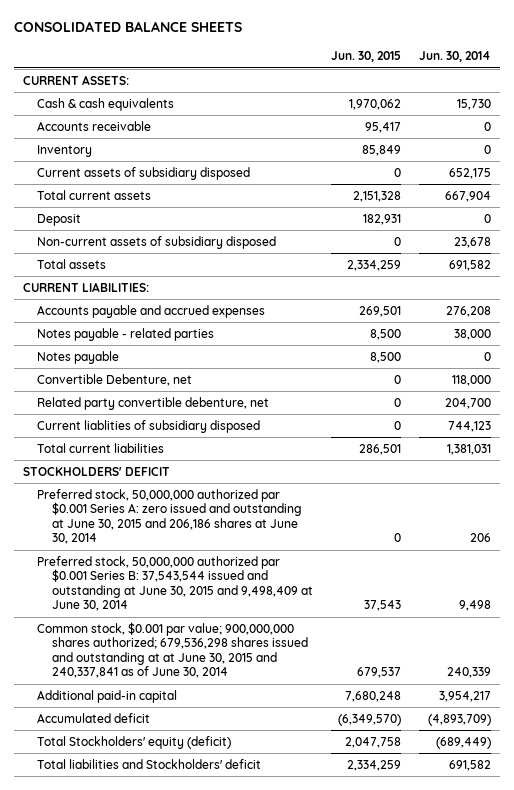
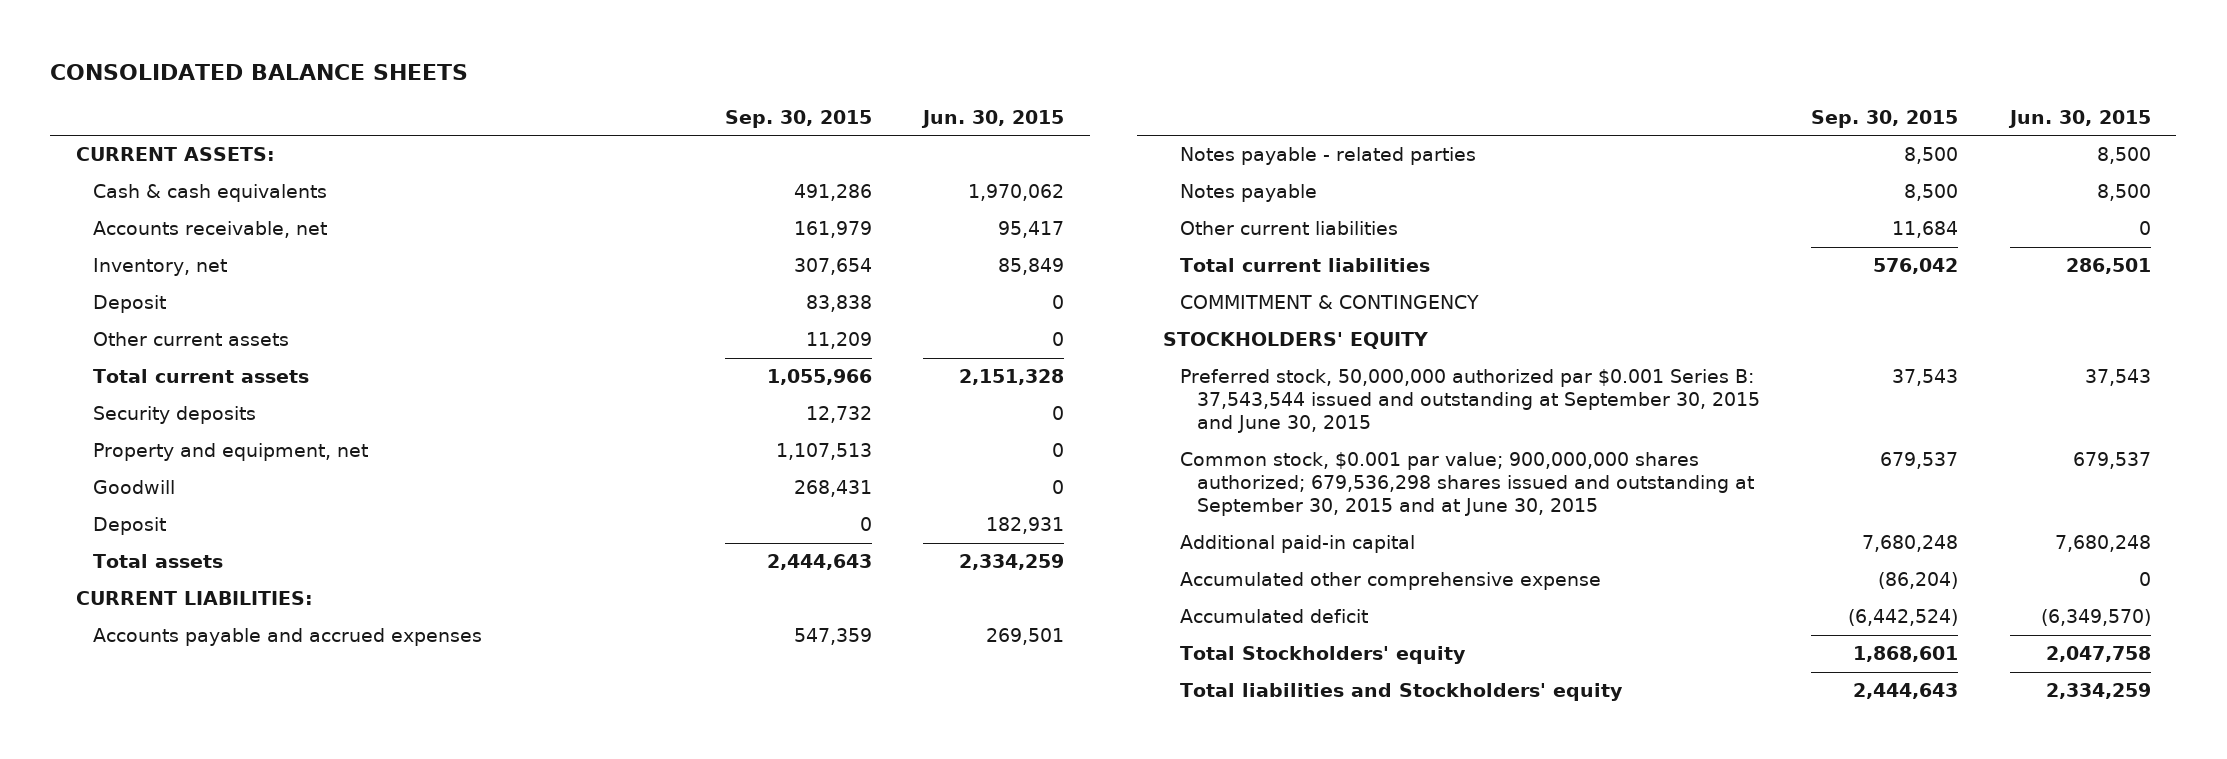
- | Jun. 30, 2015 | Jun. 30, 2014
+ | Sep. 30, 2015 | Jun. 30, 2015
- Accounts receivable | 95,417 | 0
- Inventory | 85,849 | 0
- Current assets of subsidiary disposed | 0 | 652,175
+ Accounts receivable, net | 161,979 | 95,417
+ Inventory, net | 307,654 | 85,849
+ Deposit | 83,838 | 0
+ Other current assets | 11,209 | 0
+ Security deposits | 12,732 | 0
+ Property and equipment, net | 1,107,513 | 0
+ Goodwill | 268,431 | 0
- Non-current assets of subsidiary disposed | 0 | 23,678
- Convertible Debenture, net | 0 | 118,000
- Related party convertible debenture, net | 0 | 204,700
- Current liablities of subsidiary disposed | 0 | 744,123
+ Other current liabilities | 11,684 | 0
- STOCKHOLDERS' DEFICIT
- Preferred stock, 50,000,000 authorized par $0.001 Series A: zero issued and outstanding at June 30, 2015 and 206,186 shares at June 30, 2014 | 0 | 206
- Preferred stock, 50,000,000 authorized par $0.001 Series B: 37,543,544 issued and outstanding at June 30, 2015 and 9,498,409 at June 30, 2014 | 37,543 | 9,498
- Common stock, $0.001 par value; 900,000,000 shares authorized; 679,536,298 shares issued and outstanding at at June 30, 2015 and 240,337,841 as of June 30, 2014 | 679,537 | 240,339
+ COMMITMENT & CONTINGENCY
+ STOCKHOLDERS' EQUITY
+ Preferred stock, 50,000,000 authorized par $0.001 Series B: 37,543,544 issued and outstanding at September 30, 2015 and June 30, 2015 | 37,543 | 37,543
+ Common stock, $0.001 par value; 900,000,000 shares authorized; 679,536,298 shares issued and outstanding at September 30, 2015 and at June 30, 2015 | 679,537 | 679,537
+ Accumulated other comprehensive expense | (86,204) | 0
- Total Stockholders' equity (deficit) | 2,047,758 | (689,449)
- Total liabilities and Stockholders' deficit | 2,334,259 | 691,582
+ Total Stockholders' equity | 1,868,601 | 2,047,758
+ Total liabilities and Stockholders' equity | 2,444,643 | 2,334,259

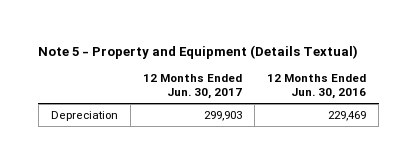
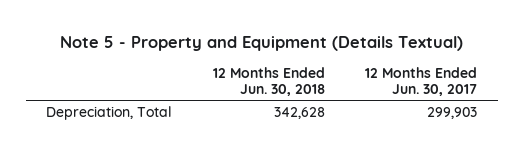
- | 12 Months Ended Jun. 30, 2017 | 12 Months Ended Jun. 30, 2016
+ | 12 Months Ended Jun. 30, 2018 | 12 Months Ended Jun. 30, 2017
- Depreciation | 299,903 | 229,469
+ Depreciation, Total | 342,628 | 299,903

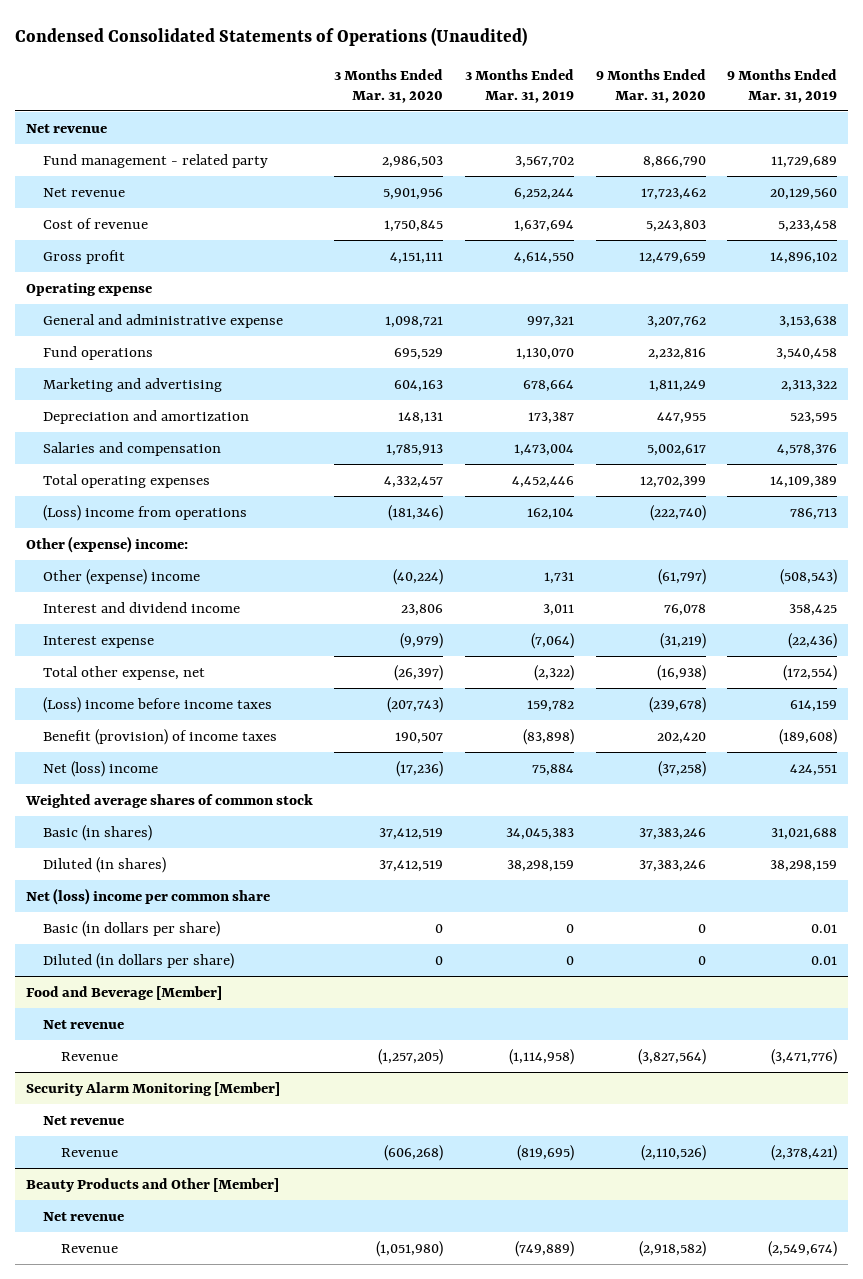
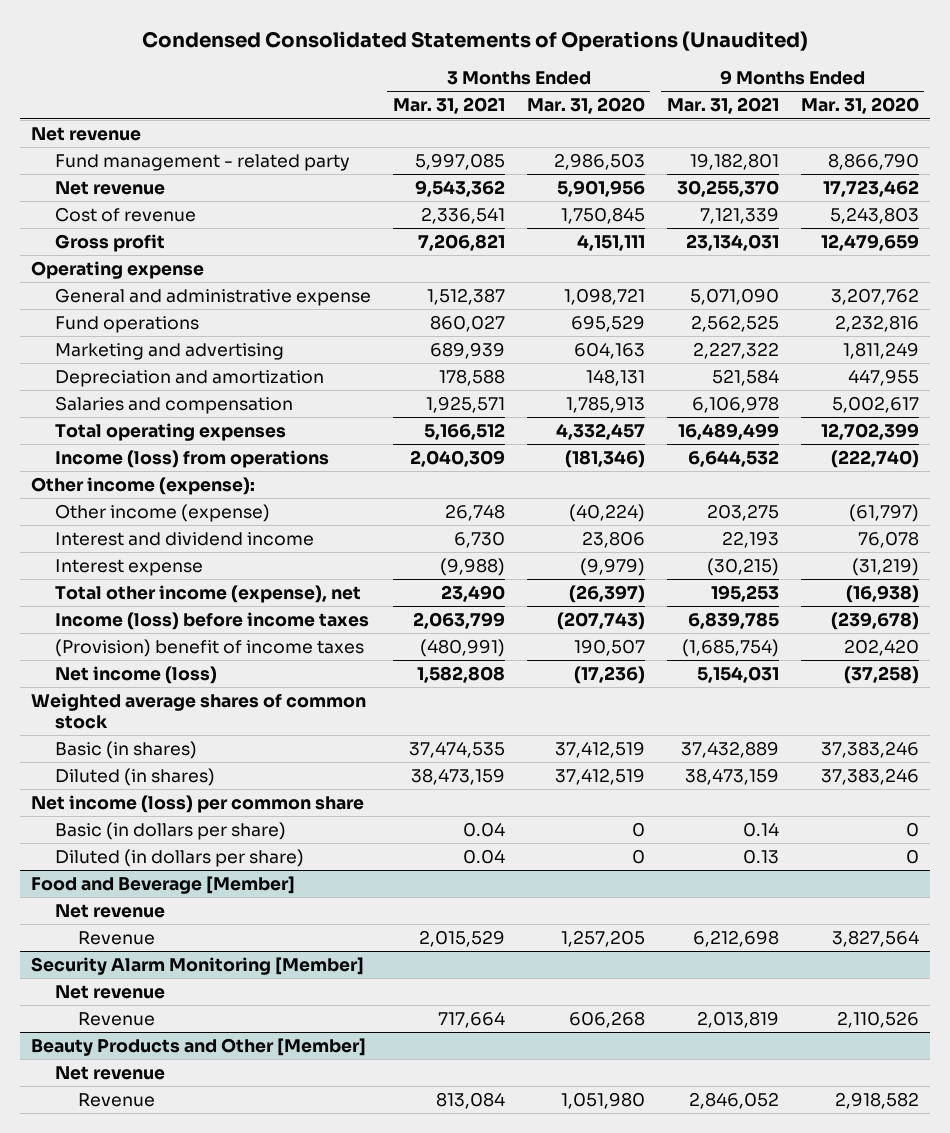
- | 3 Months Ended Mar. 31, 2020 | 3 Months Ended Mar. 31, 2019 | 9 Months Ended Mar. 31, 2020 | 9 Months Ended Mar. 31, 2019
+ | 3 Months Ended Mar. 31, 2021 | 3 Months Ended Mar. 31, 2020 | 9 Months Ended Mar. 31, 2021 | 9 Months Ended Mar. 31, 2020
- (Loss) income from operations | (181,346) | 162,104 | (222,740) | 786,713
- Other (expense) income:
- Other (expense) income | (40,224) | 1,731 | (61,797) | (508,543)
+ Income (loss) from operations | 2,040,309 | (181,346) | 6,644,532 | (222,740)
+ Other income (expense):
+ Other income (expense) | 26,748 | (40,224) | 203,275 | (61,797)
- Total other expense, net | (26,397) | (2,322) | (16,938) | (172,554)
- (Loss) income before income taxes | (207,743) | 159,782 | (239,678) | 614,159
- Benefit (provision) of income taxes | 190,507 | (83,898) | 202,420 | (189,608)
- Net (loss) income | (17,236) | 75,884 | (37,258) | 424,551
+ Total other income (expense), net | 23,490 | (26,397) | 195,253 | (16,938)
+ Income (loss) before income taxes | 2,063,799 | (207,743) | 6,839,785 | (239,678)
+ (Provision) benefit of income taxes | (480,991) | 190,507 | (1,685,754) | 202,420
+ Net income (loss) | 1,582,808 | (17,236) | 5,154,031 | (37,258)
- Net (loss) income per common share
+ Net income (loss) per common share
@ Food and Beverage [Member]
- Revenue | (1,257,205) | (1,114,958) | (3,827,564) | (3,471,776)
+ Revenue | 2,015,529 | 1,257,205 | 6,212,698 | 3,827,564
@ Security Alarm Monitoring [Member]
- Revenue | (606,268) | (819,695) | (2,110,526) | (2,378,421)
+ Revenue | 717,664 | 606,268 | 2,013,819 | 2,110,526
@ Beauty Products and Other [Member]
- Revenue | (1,051,980) | (749,889) | (2,918,582) | (2,549,674)
+ Revenue | 813,084 | 1,051,980 | 2,846,052 | 2,918,582

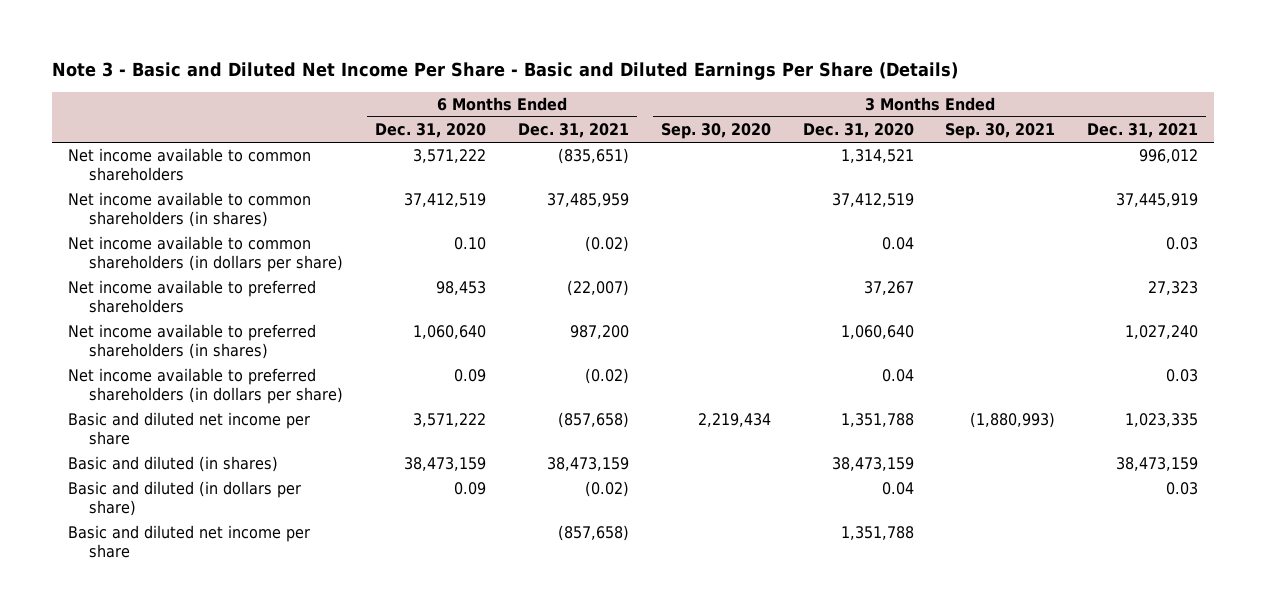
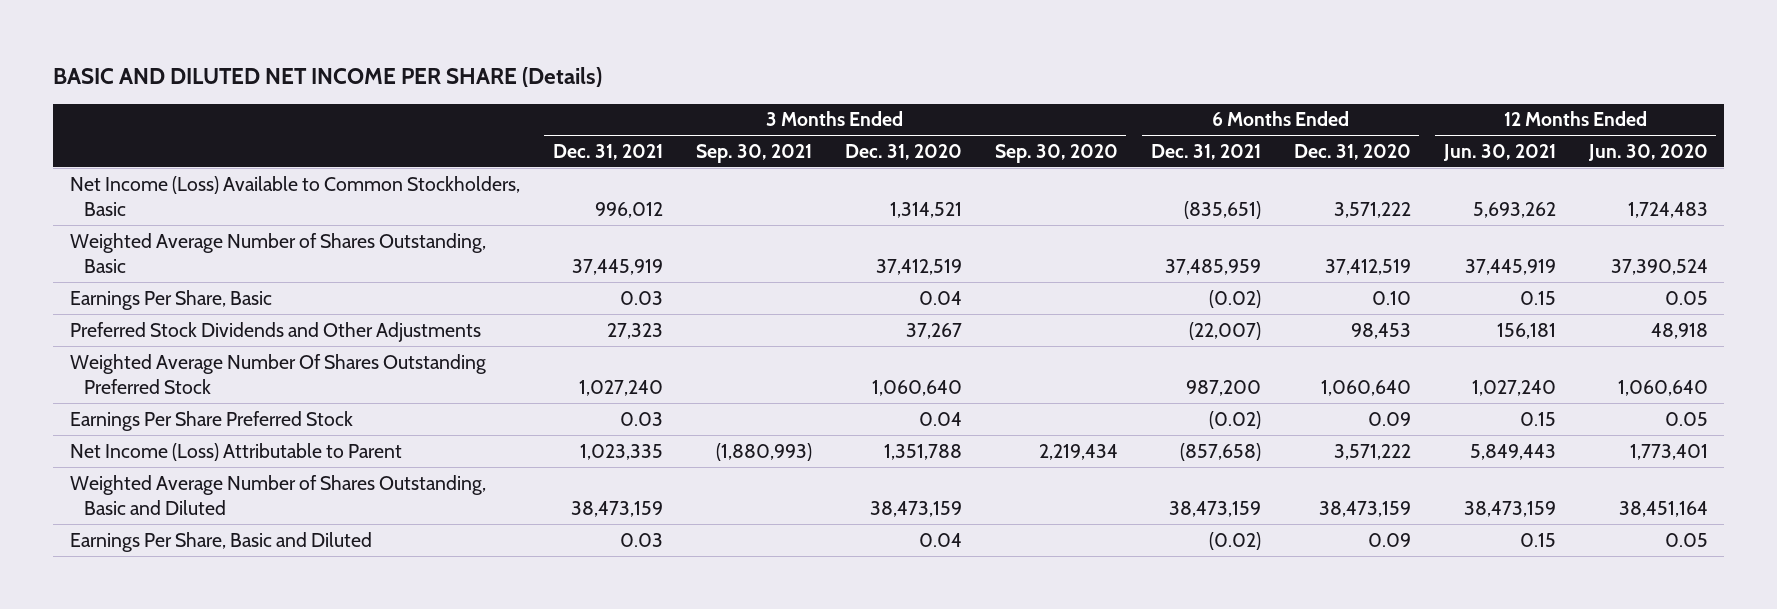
- Note 3 - Basic and Diluted Net Income Per Share - Basic and Diluted Earnings Per Share (Details)
+ BASIC AND DILUTED NET INCOME PER SHARE (Details)
- | 6 Months Ended Dec. 31, 2020 | 6 Months Ended Dec. 31, 2021 | 3 Months Ended Sep. 30, 2020 | 3 Months Ended Dec. 31, 2020 | 3 Months Ended Sep. 30, 2021 | 3 Months Ended Dec. 31, 2021
+ | 3 Months Ended Dec. 31, 2021 | 3 Months Ended Sep. 30, 2021 | 3 Months Ended Dec. 31, 2020 | 3 Months Ended Sep. 30, 2020 | 6 Months Ended Dec. 31, 2021 | 6 Months Ended Dec. 31, 2020 | 12 Months Ended Jun. 30, 2021 | 12 Months Ended Jun. 30, 2020
- Net income available to common shareholders | 3,571,222 | (835,651) | | 1,314,521 | | 996,012
- Net income available to common shareholders (in shares) | 37,412,519 | 37,485,959 | | 37,412,519 | | 37,445,919
- Net income available to common shareholders (in dollars per share) | 0.10 | (0.02) | | 0.04 | | 0.03
- Net income available to preferred shareholders | 98,453 | (22,007) | | 37,267 | | 27,323
- Net income available to preferred shareholders (in shares) | 1,060,640 | 987,200 | | 1,060,640 | | 1,027,240
- Net income available to preferred shareholders (in dollars per share) | 0.09 | (0.02) | | 0.04 | | 0.03
- Basic and diluted net income per share | 3,571,222 | (857,658) | 2,219,434 | 1,351,788 | (1,880,993) | 1,023,335
- Basic and diluted (in shares) | 38,473,159 | 38,473,159 | | 38,473,159 | | 38,473,159
- Basic and diluted (in dollars per share) | 0.09 | (0.02) | | 0.04 | | 0.03
- Basic and diluted net income per share | | (857,658) | | 1,351,788 | |
+ Net Income (Loss) Available to Common Stockholders, Basic | 996,012 | | 1,314,521 | | (835,651) | 3,571,222 | 5,693,262 | 1,724,483
+ Weighted Average Number of Shares Outstanding, Basic | 37,445,919 | | 37,412,519 | | 37,485,959 | 37,412,519 | 37,445,919 | 37,390,524
+ Earnings Per Share, Basic | 0.03 | | 0.04 | | (0.02) | 0.10 | 0.15 | 0.05
+ Preferred Stock Dividends and Other Adjustments | 27,323 | | 37,267 | | (22,007) | 98,453 | 156,181 | 48,918
+ Weighted Average Number Of Shares Outstanding Preferred Stock | 1,027,240 | | 1,060,640 | | 987,200 | 1,060,640 | 1,027,240 | 1,060,640
+ Earnings Per Share Preferred Stock | 0.03 | | 0.04 | | (0.02) | 0.09 | 0.15 | 0.05
+ Net Income (Loss) Attributable to Parent | 1,023,335 | (1,880,993) | 1,351,788 | 2,219,434 | (857,658) | 3,571,222 | 5,849,443 | 1,773,401
+ Weighted Average Number of Shares Outstanding, Basic and Diluted | 38,473,159 | | 38,473,159 | | 38,473,159 | 38,473,159 | 38,473,159 | 38,451,164
+ Earnings Per Share, Basic and Diluted | 0.03 | | 0.04 | | (0.02) | 0.09 | 0.15 | 0.05

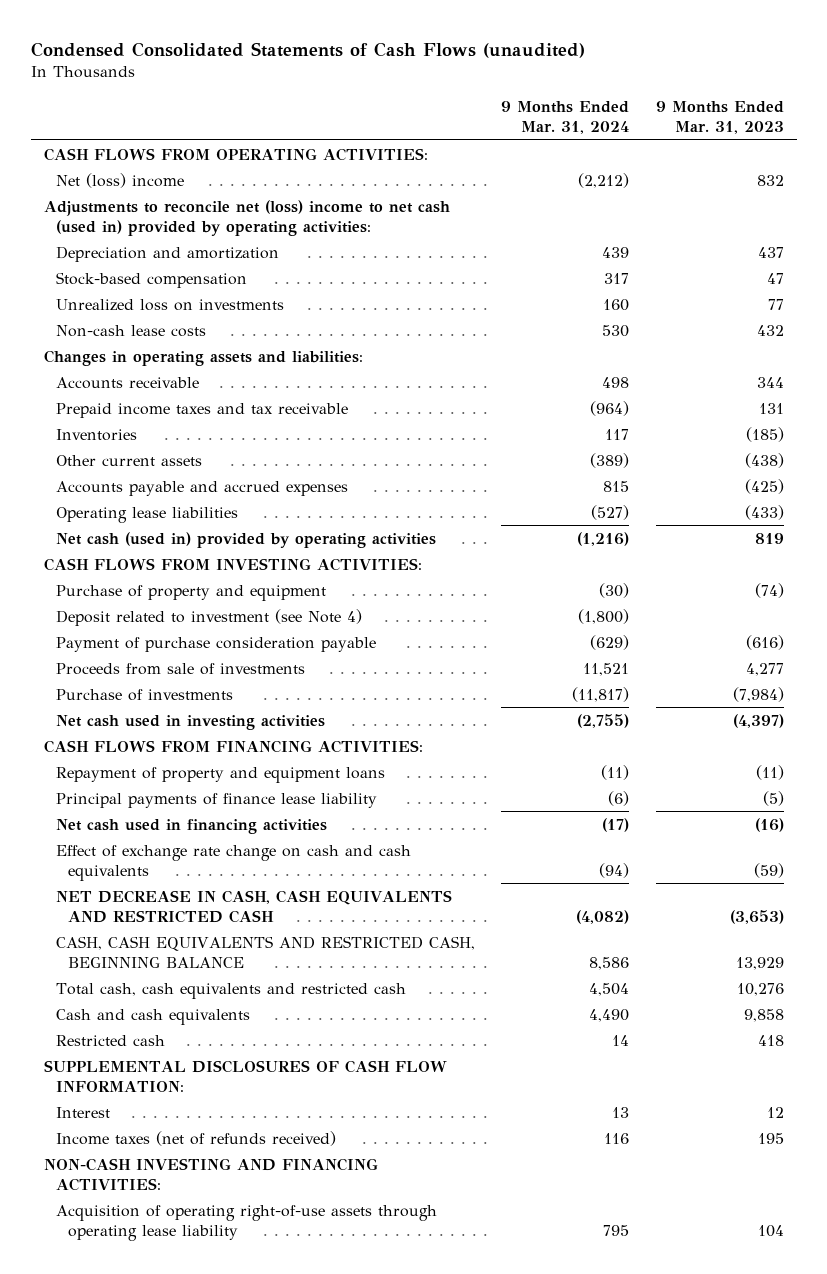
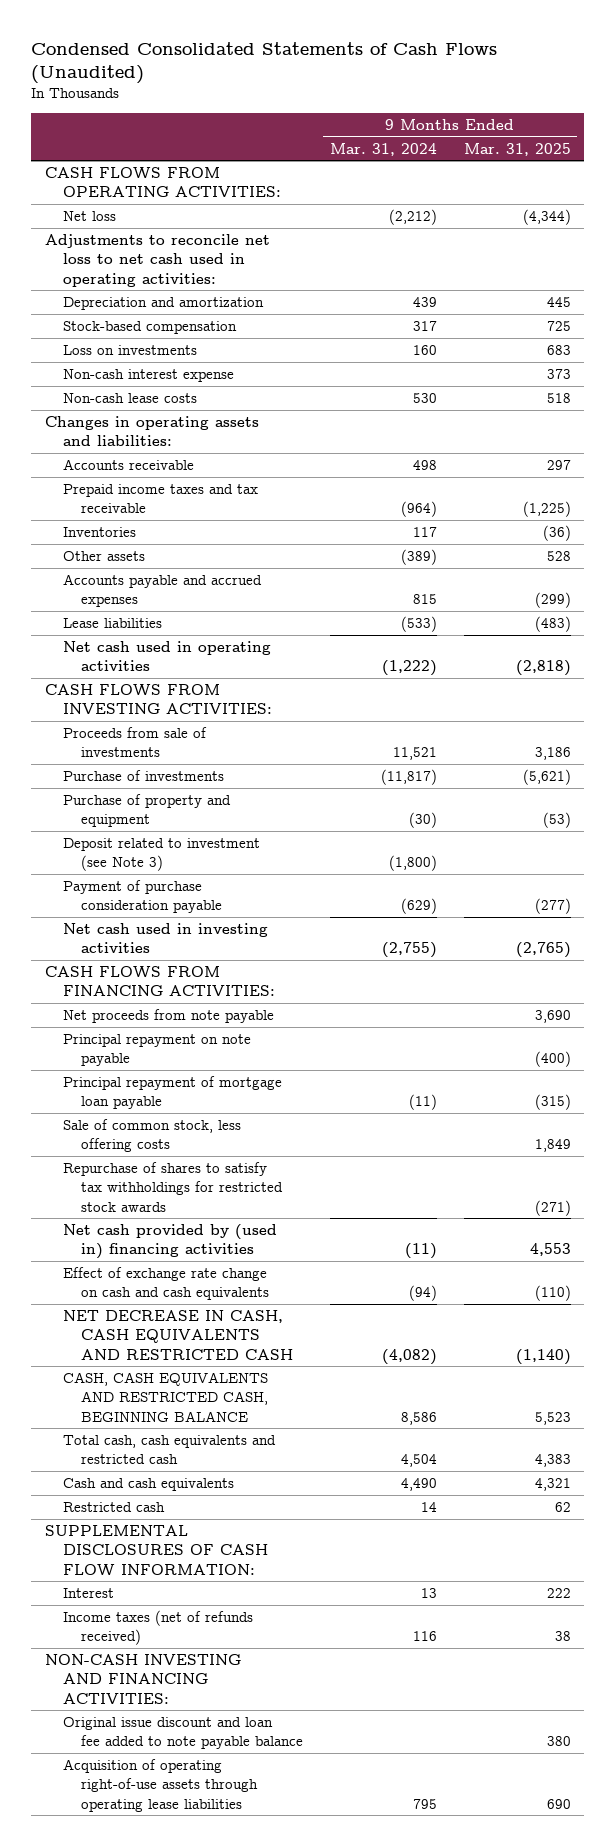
- Condensed Consolidated Statements of Cash Flows (unaudited)
+ Condensed Consolidated Statements of Cash Flows (Unaudited)
- | 9 Months Ended Mar. 31, 2024 | 9 Months Ended Mar. 31, 2023
+ | 9 Months Ended Mar. 31, 2024 | 9 Months Ended Mar. 31, 2025
- Net (loss) income | (2,212) | 832
- Adjustments to reconcile net (loss) income to net cash (used in) provided by operating activities:
+ Net loss | (2,212) | (4,344)
+ Adjustments to reconcile net loss to net cash used in operating activities:
- Unrealized loss on investments | 160 | 77
+ Loss on investments | 160 | 683
+ Non-cash interest expense | | 373
- Other current assets | (389) | (438)
+ Other assets | (389) | 528
- Operating lease liabilities | (527) | (433)
- Net cash (used in) provided by operating activities | (1,216) | 819
+ Lease liabilities | (533) | (483)
+ Net cash used in operating activities | (1,222) | (2,818)
- Deposit related to investment (see Note 4) | (1,800) |
moved down: Purchase of property and equipment | (30) | (53)
+ Deposit related to investment (see Note 3) | (1,800) |
moved down: Payment of purchase consideration payable | (629) | (277)
- Repayment of property and equipment loans | (11) | (11)
- Principal payments of finance lease liability | (6) | (5)
- Net cash used in financing activities | (17) | (16)
+ Net proceeds from note payable | | 3,690
+ Principal repayment on note payable | | (400)
+ Principal repayment of mortgage loan payable | (11) | (315)
+ Sale of common stock, less offering costs | | 1,849
+ Repurchase of shares to satisfy tax withholdings for restricted stock awards | | (271)
+ Net cash provided by (used in) financing activities | (11) | 4,553
- Acquisition of operating right-of-use assets through operating lease liability | 795 | 104
+ Original issue discount and loan fee added to note payable balance | | 380
+ Acquisition of operating right-of-use assets through operating lease liabilities | 795 | 690

